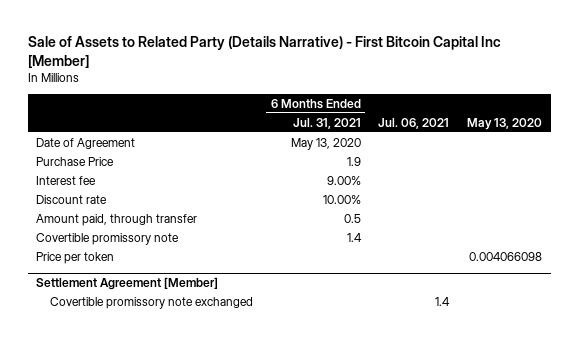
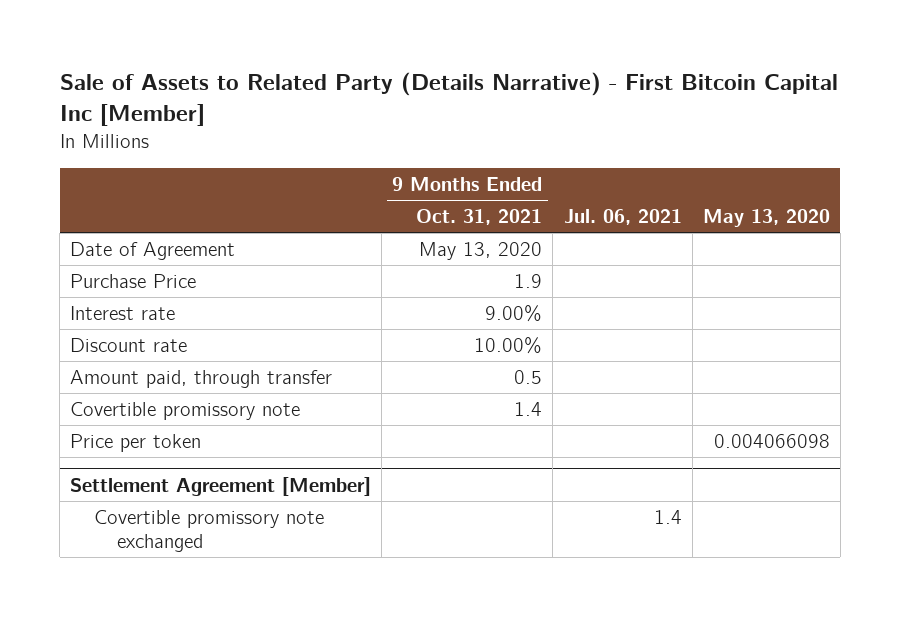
- | 6 Months Ended Jul. 31, 2021 | Jul. 06, 2021 | May 13, 2020
+ | 9 Months Ended Oct. 31, 2021 | Jul. 06, 2021 | May 13, 2020
- Interest fee | 9.00% | |
+ Interest rate | 9.00% | |

